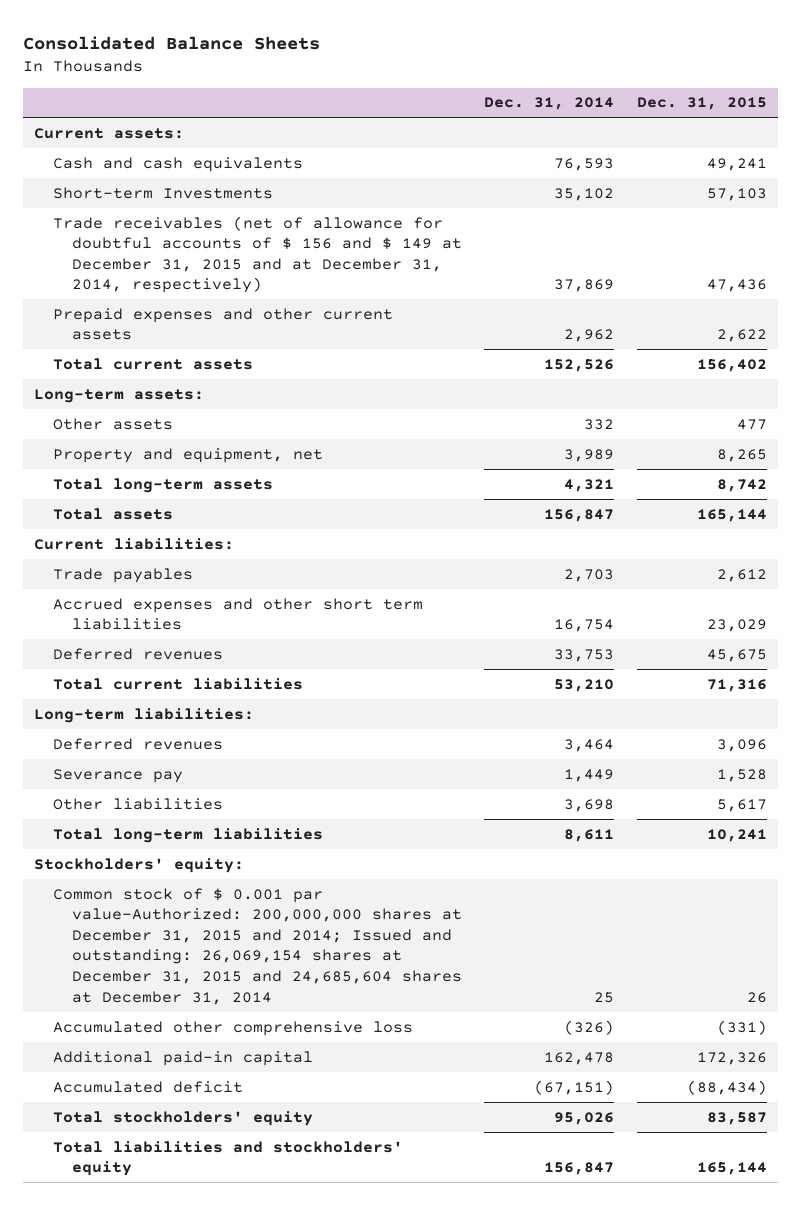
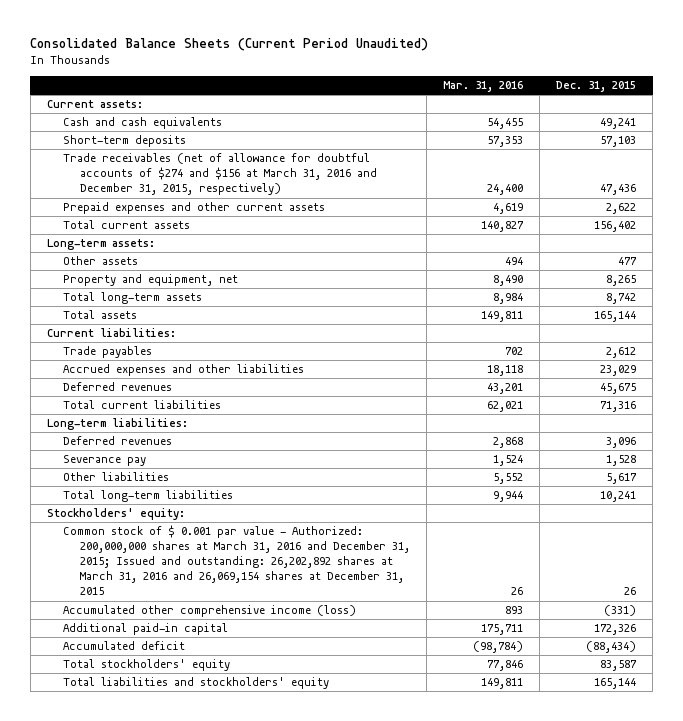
- Consolidated Balance Sheets
+ Consolidated Balance Sheets (Current Period Unaudited)
- | Dec. 31, 2014 | Dec. 31, 2015
+ | Mar. 31, 2016 | Dec. 31, 2015
- Short-term Investments | 35,102 | 57,103
- Trade receivables (net of allowance for doubtful accounts of $ 156 and $ 149 at December 31, 2015 and at December 31, 2014, respectively) | 37,869 | 47,436
+ Short-term deposits | 57,353 | 57,103
+ Trade receivables (net of allowance for doubtful accounts of $274 and $156 at March 31, 2016 and December 31, 2015, respectively) | 24,400 | 47,436
- Accrued expenses and other short term liabilities | 16,754 | 23,029
+ Accrued expenses and other liabilities | 18,118 | 23,029
- Common stock of $ 0.001 par value-Authorized: 200,000,000 shares at December 31, 2015 and 2014; Issued and outstanding: 26,069,154 shares at December 31, 2015 and 24,685,604 shares at December 31, 2014 | 25 | 26
- Accumulated other comprehensive loss | (326) | (331)
+ Common stock of $ 0.001 par value - Authorized: 200,000,000 shares at March 31, 2016 and December 31, 2015; Issued and outstanding: 26,202,892 shares at March 31, 2016 and 26,069,154 shares at December 31, 2015 | 26 | 26
+ Accumulated other comprehensive income (loss) | 893 | (331)

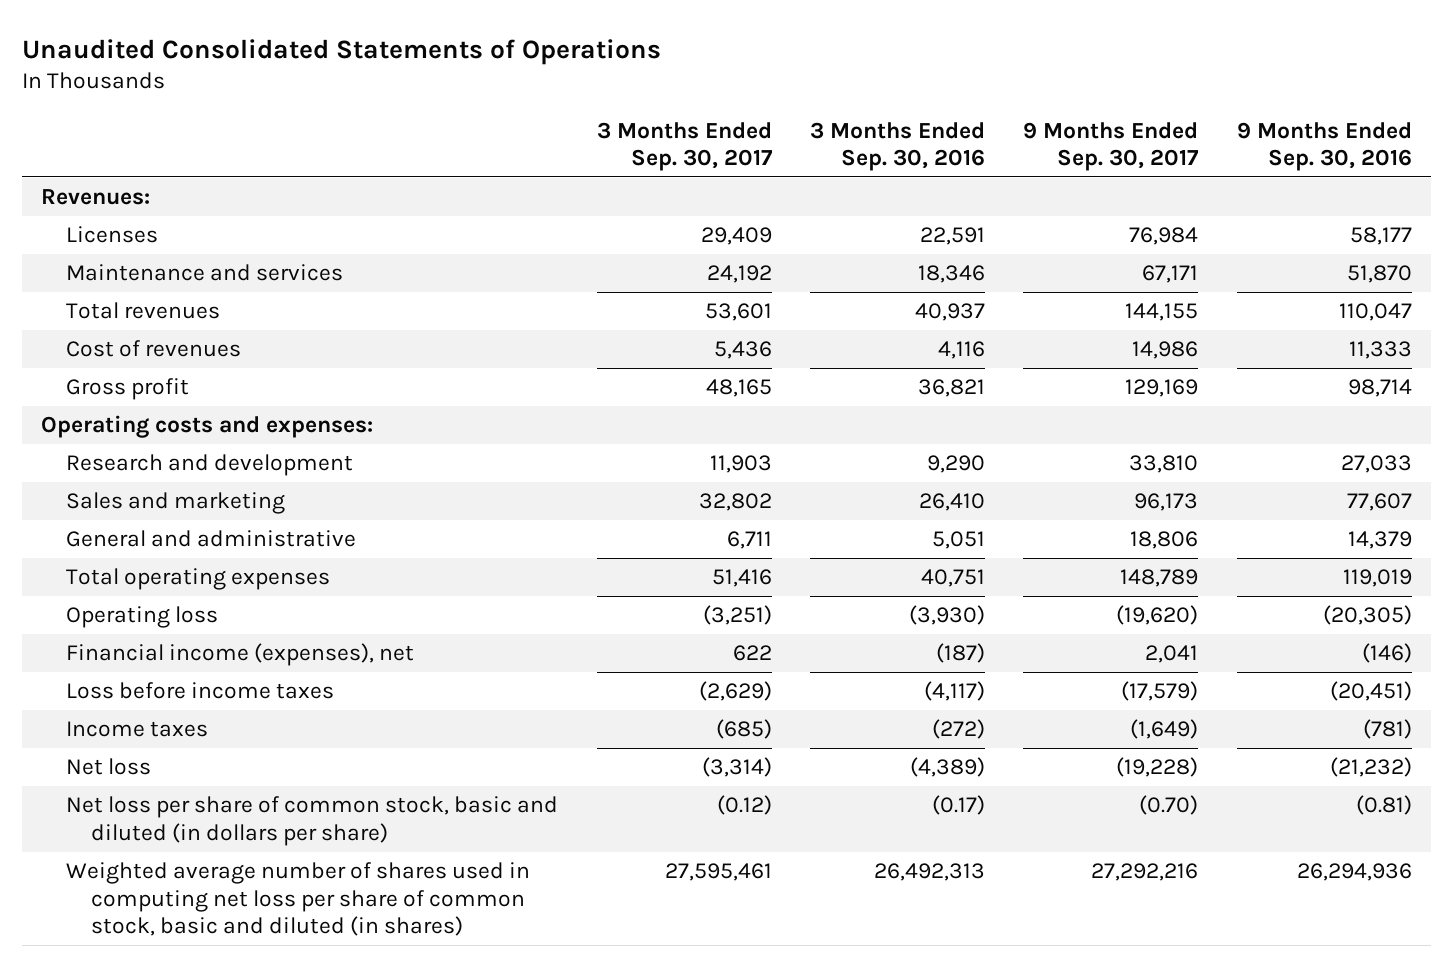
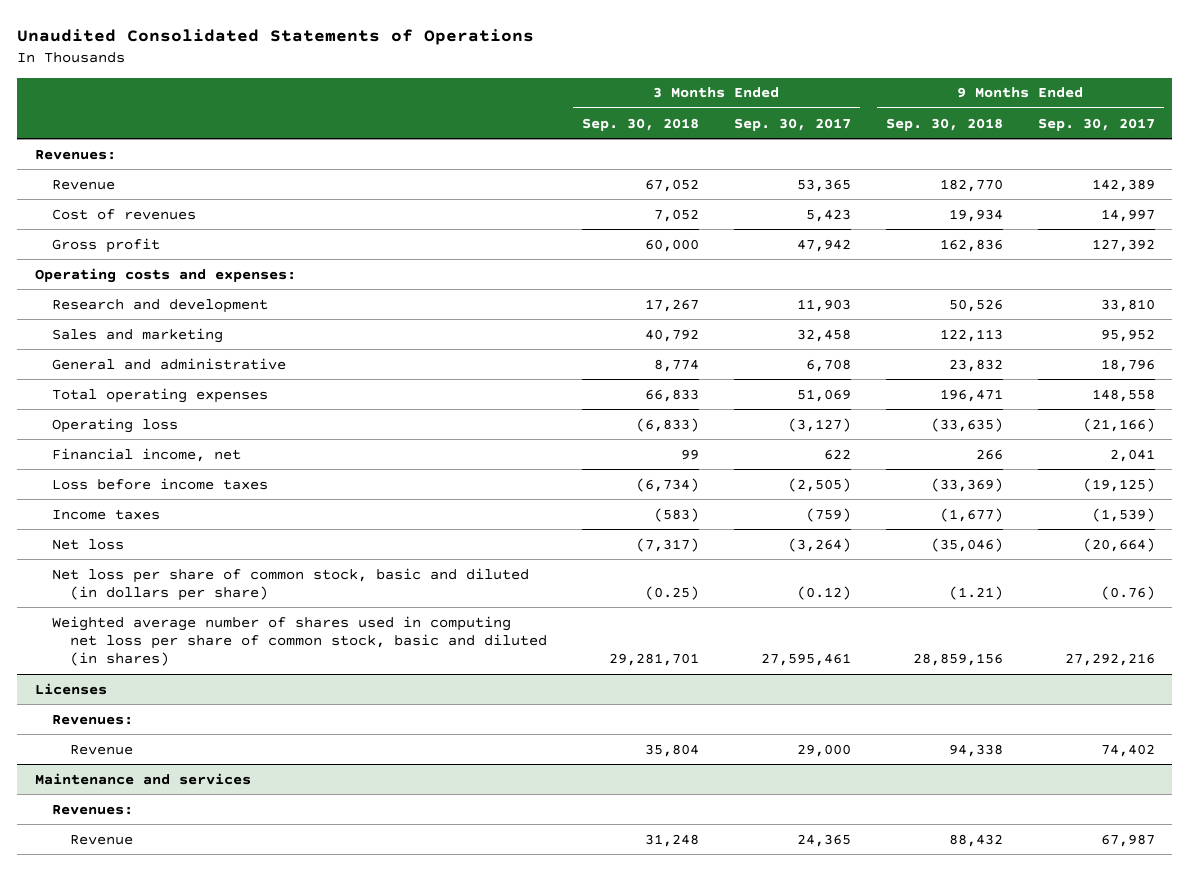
- | 3 Months Ended Sep. 30, 2017 | 3 Months Ended Sep. 30, 2016 | 9 Months Ended Sep. 30, 2017 | 9 Months Ended Sep. 30, 2016
+ | 3 Months Ended Sep. 30, 2018 | 3 Months Ended Sep. 30, 2017 | 9 Months Ended Sep. 30, 2018 | 9 Months Ended Sep. 30, 2017
- Licenses | 29,409 | 22,591 | 76,984 | 58,177
- Maintenance and services | 24,192 | 18,346 | 67,171 | 51,870
- Total revenues | 53,601 | 40,937 | 144,155 | 110,047
- Cost of revenues | 5,436 | 4,116 | 14,986 | 11,333
- Gross profit | 48,165 | 36,821 | 129,169 | 98,714
+ Revenue | 67,052 | 53,365 | 182,770 | 142,389
+ Cost of revenues | 7,052 | 5,423 | 19,934 | 14,997
+ Gross profit | 60,000 | 47,942 | 162,836 | 127,392
- Sales and marketing | 32,802 | 26,410 | 96,173 | 77,607
- General and administrative | 6,711 | 5,051 | 18,806 | 14,379
- Total operating expenses | 51,416 | 40,751 | 148,789 | 119,019
- Operating loss | (3,251) | (3,930) | (19,620) | (20,305)
- Financial income (expenses), net | 622 | (187) | 2,041 | (146)
- Loss before income taxes | (2,629) | (4,117) | (17,579) | (20,451)
- Income taxes | (685) | (272) | (1,649) | (781)
- Net loss | (3,314) | (4,389) | (19,228) | (21,232)
- Net loss per share of common stock, basic and diluted (in dollars per share) | (0.12) | (0.17) | (0.70) | (0.81)
+ Sales and marketing | 40,792 | 32,458 | 122,113 | 95,952
+ General and administrative | 8,774 | 6,708 | 23,832 | 18,796
+ Total operating expenses | 66,833 | 51,069 | 196,471 | 148,558
+ Operating loss | (6,833) | (3,127) | (33,635) | (21,166)
+ Financial income, net | 99 | 622 | 266 | 2,041
+ Loss before income taxes | (6,734) | (2,505) | (33,369) | (19,125)
+ Income taxes | (583) | (759) | (1,677) | (1,539)
+ Net loss | (7,317) | (3,264) | (35,046) | (20,664)
+ Net loss per share of common stock, basic and diluted (in dollars per share) | (0.25) | (0.12) | (1.21) | (0.76)
+ Licenses
+ Revenues:
+ Revenue | 35,804 | 29,000 | 94,338 | 74,402
+ Maintenance and services
+ Revenues:
+ Revenue | 31,248 | 24,365 | 88,432 | 67,987

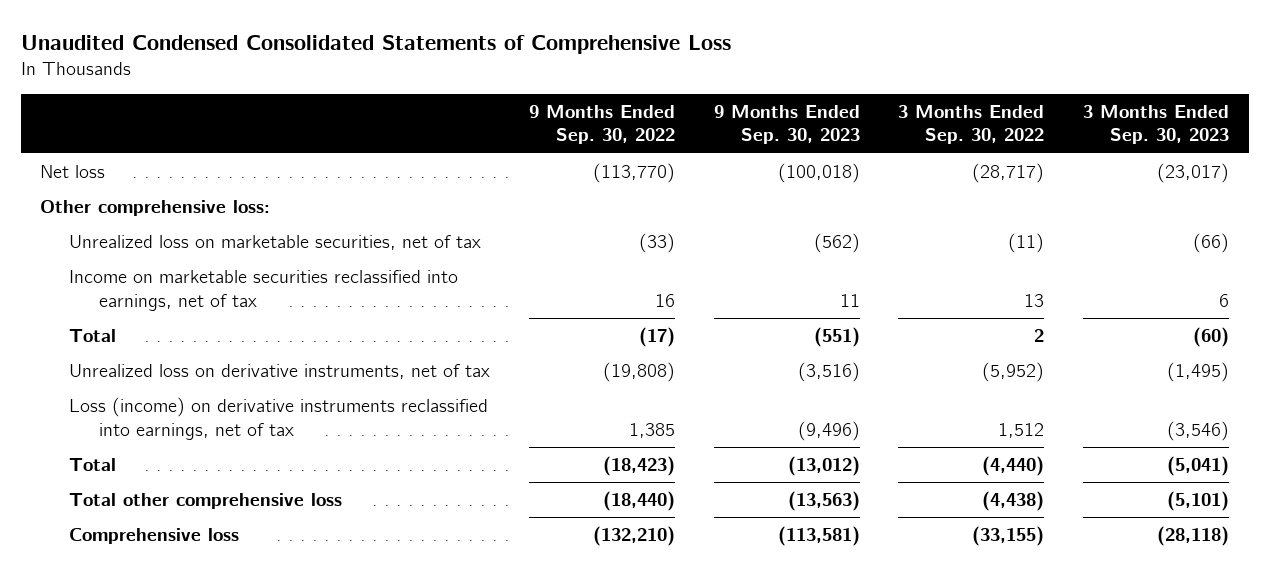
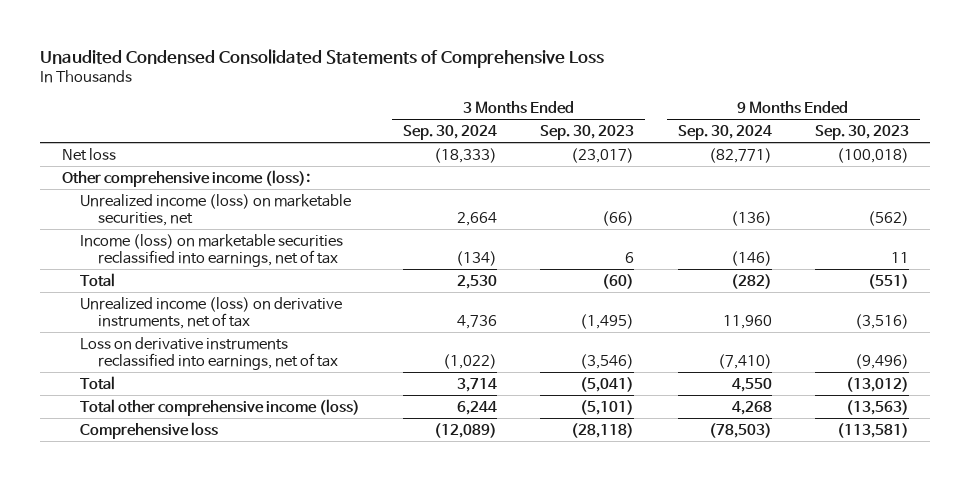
- | 9 Months Ended Sep. 30, 2022 | 9 Months Ended Sep. 30, 2023 | 3 Months Ended Sep. 30, 2022 | 3 Months Ended Sep. 30, 2023
+ | 3 Months Ended Sep. 30, 2024 | 3 Months Ended Sep. 30, 2023 | 9 Months Ended Sep. 30, 2024 | 9 Months Ended Sep. 30, 2023
- Other comprehensive loss:
- Unrealized loss on marketable securities, net of tax | (33) | (562) | (11) | (66)
- Income on marketable securities reclassified into earnings, net of tax | 16 | 11 | 13 | 6
+ Other comprehensive income (loss):
+ Unrealized income (loss) on marketable securities, net | 2,664 | (66) | (136) | (562)
+ Income (loss) on marketable securities reclassified into earnings, net of tax | (134) | 6 | (146) | 11
- Unrealized loss on derivative instruments, net of tax | (19,808) | (3,516) | (5,952) | (1,495)
- Loss (income) on derivative instruments reclassified into earnings, net of tax | 1,385 | (9,496) | 1,512 | (3,546)
+ Unrealized income (loss) on derivative instruments, net of tax | 4,736 | (1,495) | 11,960 | (3,516)
+ Loss on derivative instruments reclassified into earnings, net of tax | (1,022) | (3,546) | (7,410) | (9,496)
- Total other comprehensive loss | (18,440) | (13,563) | (4,438) | (5,101)
+ Total other comprehensive income (loss) | 6,244 | (5,101) | 4,268 | (13,563)

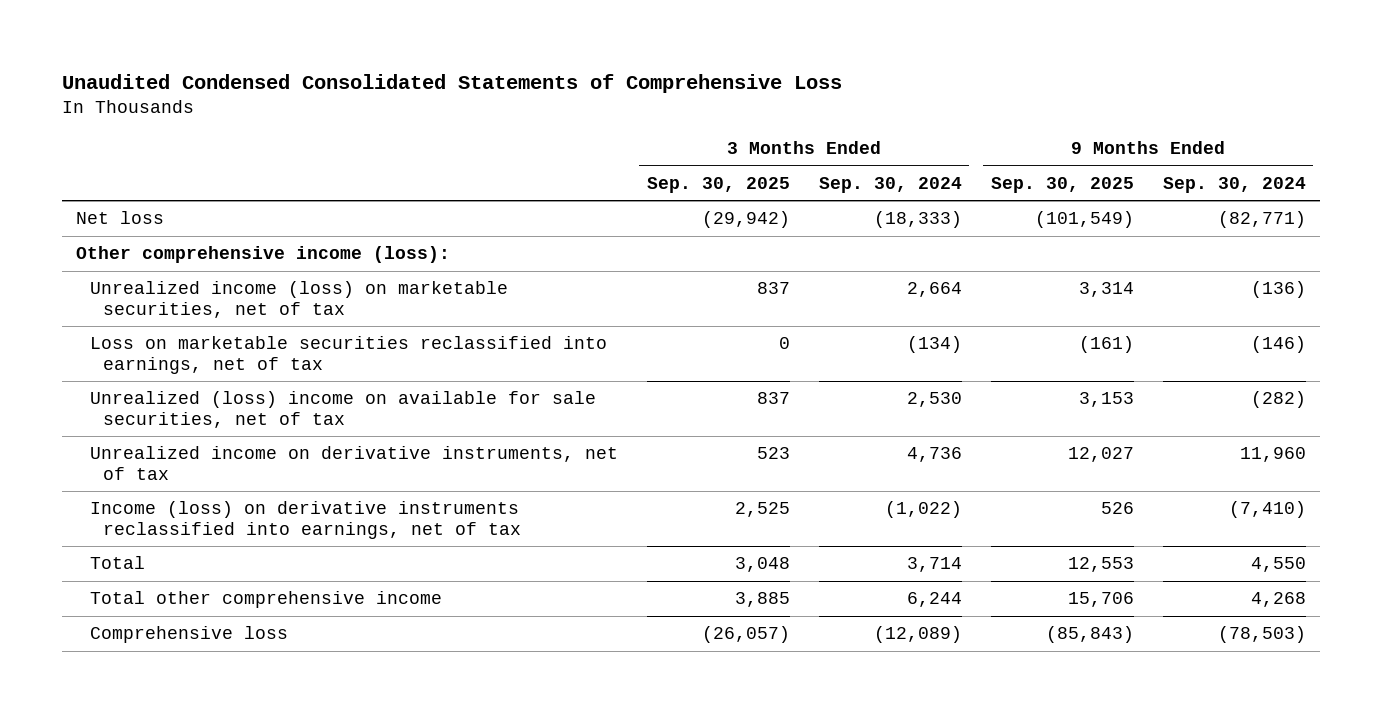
- | 3 Months Ended Sep. 30, 2024 | 3 Months Ended Sep. 30, 2023 | 9 Months Ended Sep. 30, 2024 | 9 Months Ended Sep. 30, 2023
+ | 3 Months Ended Sep. 30, 2025 | 3 Months Ended Sep. 30, 2024 | 9 Months Ended Sep. 30, 2025 | 9 Months Ended Sep. 30, 2024
- Unrealized income (loss) on marketable securities, net | 2,664 | (66) | (136) | (562)
- Income (loss) on marketable securities reclassified into earnings, net of tax | (134) | 6 | (146) | 11
- Total | 2,530 | (60) | (282) | (551)
- Unrealized income (loss) on derivative instruments, net of tax | 4,736 | (1,495) | 11,960 | (3,516)
- Loss on derivative instruments reclassified into earnings, net of tax | (1,022) | (3,546) | (7,410) | (9,496)
+ Unrealized income (loss) on marketable securities, net of tax | 837 | 2,664 | 3,314 | (136)
+ Loss on marketable securities reclassified into earnings, net of tax | 0 | (134) | (161) | (146)
+ Unrealized (loss) income on available for sale securities, net of tax | 837 | 2,530 | 3,153 | (282)
+ Unrealized income on derivative instruments, net of tax | 523 | 4,736 | 12,027 | 11,960
+ Income (loss) on derivative instruments reclassified into earnings, net of tax | 2,525 | (1,022) | 526 | (7,410)
- Total other comprehensive income (loss) | 6,244 | (5,101) | 4,268 | (13,563)
+ Total other comprehensive income | 3,885 | 6,244 | 15,706 | 4,268

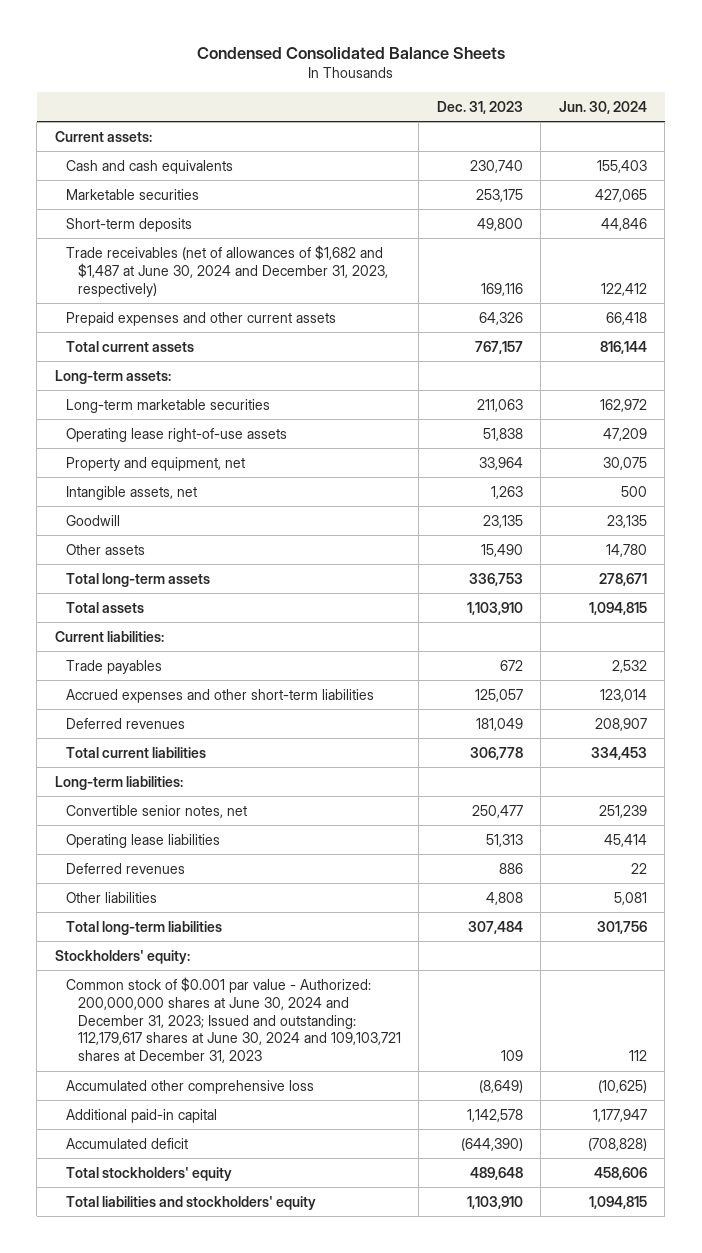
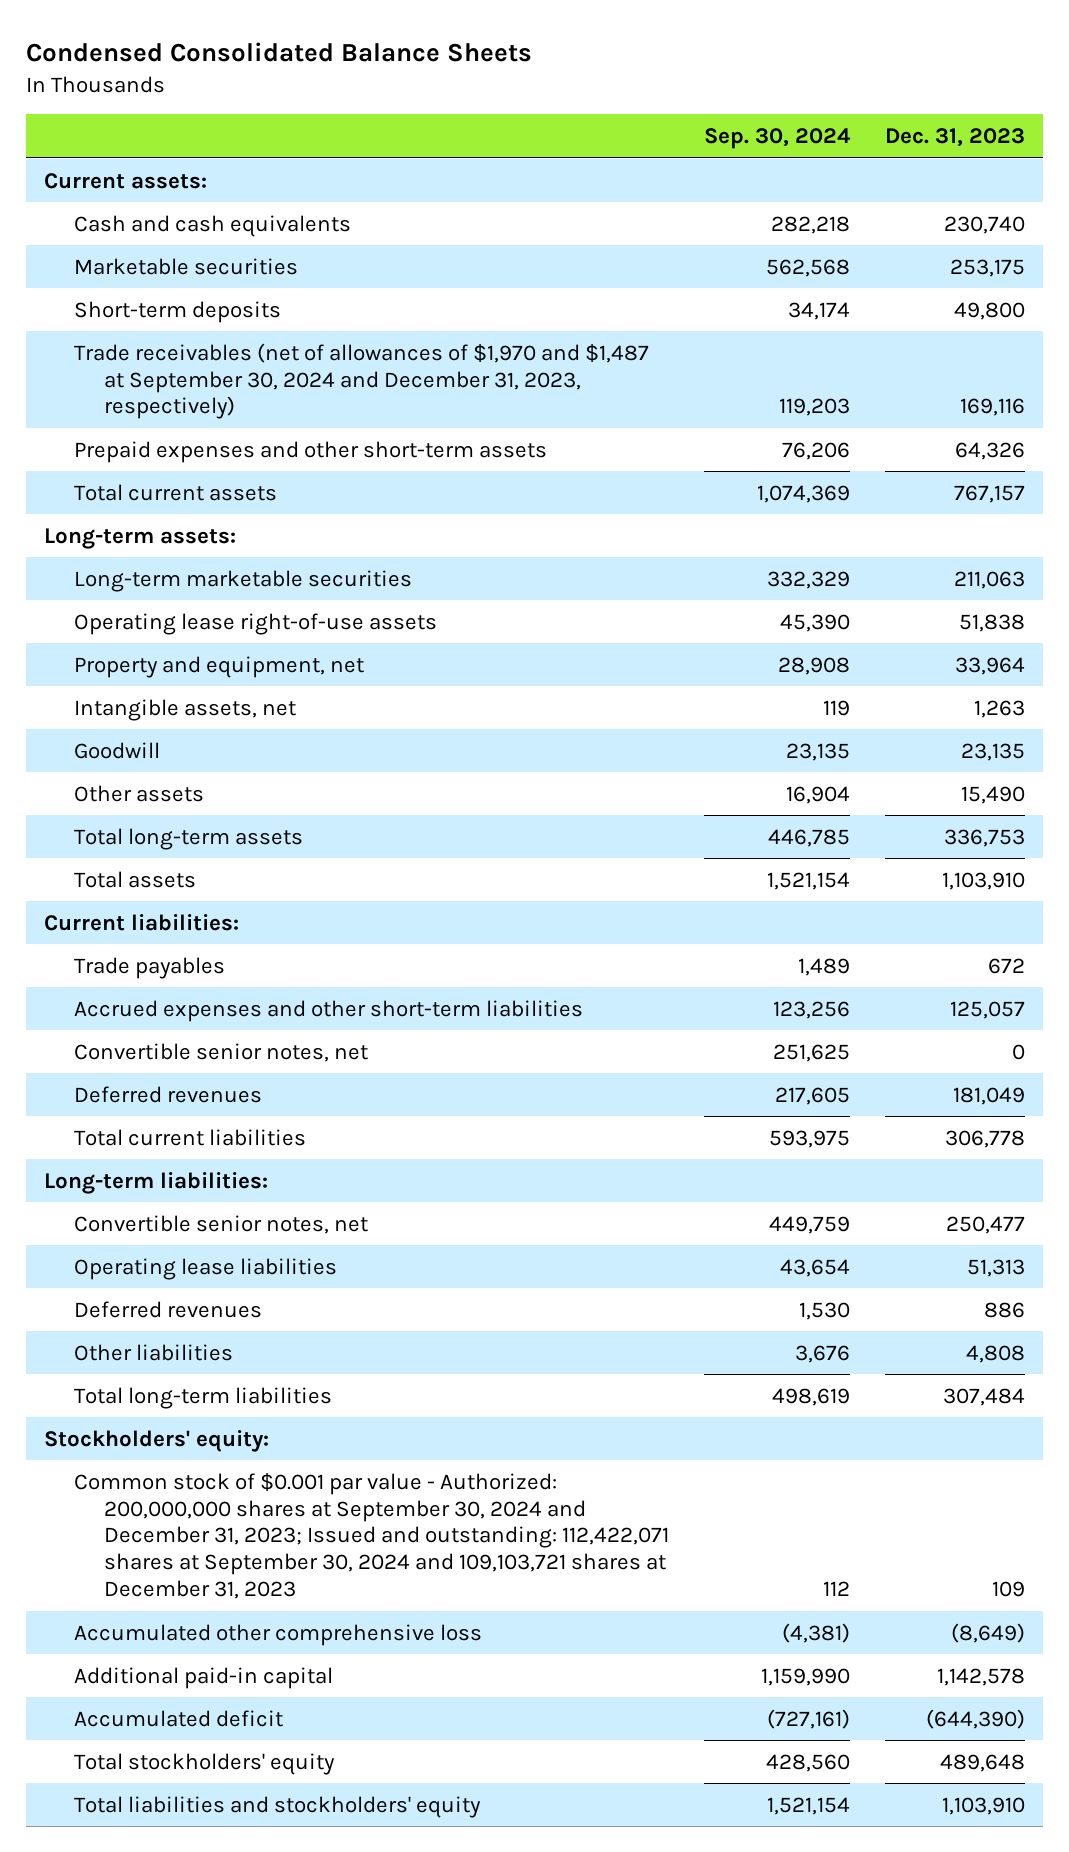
- | Dec. 31, 2023 | Jun. 30, 2024
+ | Sep. 30, 2024 | Dec. 31, 2023
- Trade receivables (net of allowances of $1,682 and $1,487 at June 30, 2024 and December 31, 2023, respectively) | 169,116 | 122,412
- Prepaid expenses and other current assets | 64,326 | 66,418
+ Trade receivables (net of allowances of $1,970 and $1,487 at September 30, 2024 and December 31, 2023, respectively) | 119,203 | 169,116
+ Prepaid expenses and other short-term assets | 76,206 | 64,326
+ Convertible senior notes, net | 251,625 | 0
- Common stock of $0.001 par value - Authorized: 200,000,000 shares at June 30, 2024 and December 31, 2023; Issued and outstanding: 112,179,617 shares at June 30, 2024 and 109,103,721 shares at December 31, 2023 | 109 | 112
+ Common stock of $0.001 par value - Authorized: 200,000,000 shares at September 30, 2024 and December 31, 2023; Issued and outstanding: 112,422,071 shares at September 30, 2024 and 109,103,721 shares at December 31, 2023 | 112 | 109

